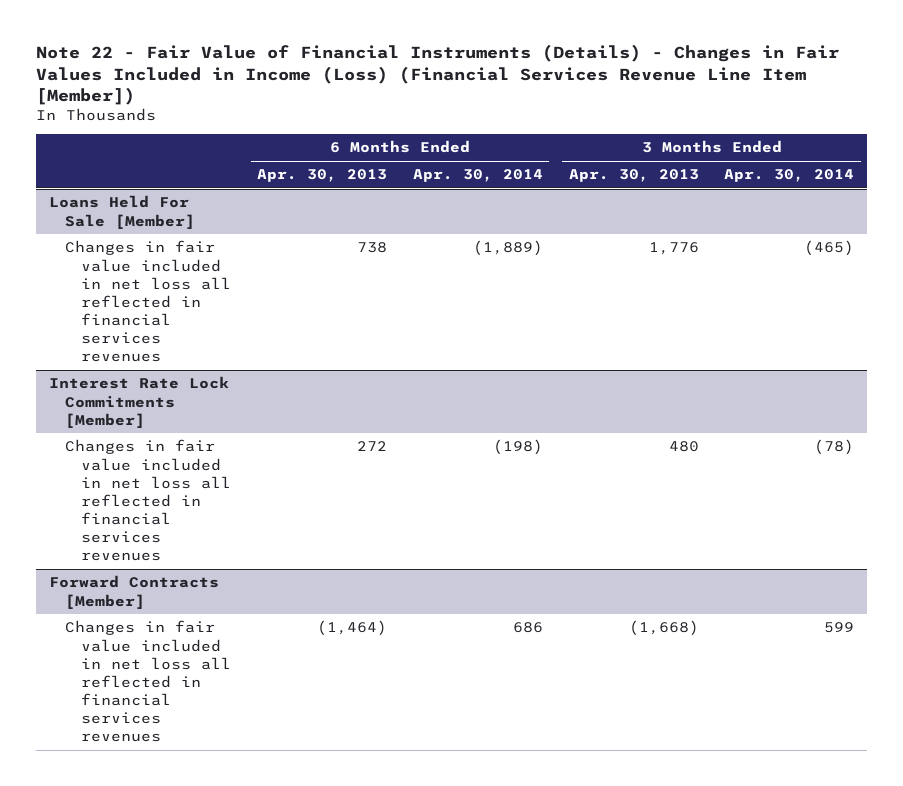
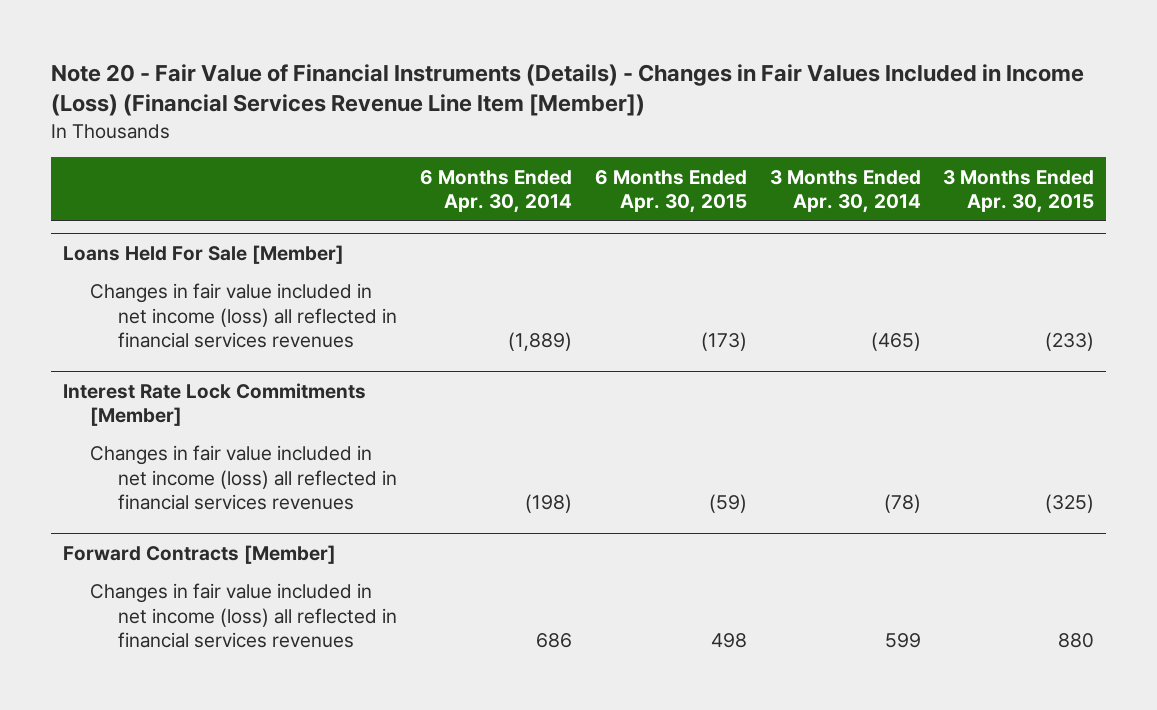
- Note 22 - Fair Value of Financial Instruments (Details) - Changes in Fair Values Included in Income (Loss) (Financial Services Revenue Line Item [Member])
+ Note 20 - Fair Value of Financial Instruments (Details) - Changes in Fair Values Included in Income (Loss) (Financial Services Revenue Line Item [Member])
- | 6 Months Ended Apr. 30, 2013 | 6 Months Ended Apr. 30, 2014 | 3 Months Ended Apr. 30, 2013 | 3 Months Ended Apr. 30, 2014
+ | 6 Months Ended Apr. 30, 2014 | 6 Months Ended Apr. 30, 2015 | 3 Months Ended Apr. 30, 2014 | 3 Months Ended Apr. 30, 2015
@ Loans Held For Sale [Member]
- Changes in fair value included in net loss all reflected in financial services revenues | 738 | (1,889) | 1,776 | (465)
+ Changes in fair value included in net income (loss) all reflected in financial services revenues | (1,889) | (173) | (465) | (233)
@ Interest Rate Lock Commitments [Member]
- Changes in fair value included in net loss all reflected in financial services revenues | 272 | (198) | 480 | (78)
+ Changes in fair value included in net income (loss) all reflected in financial services revenues | (198) | (59) | (78) | (325)
@ Forward Contracts [Member]
- Changes in fair value included in net loss all reflected in financial services revenues | (1,464) | 686 | (1,668) | 599
+ Changes in fair value included in net income (loss) all reflected in financial services revenues | 686 | 498 | 599 | 880

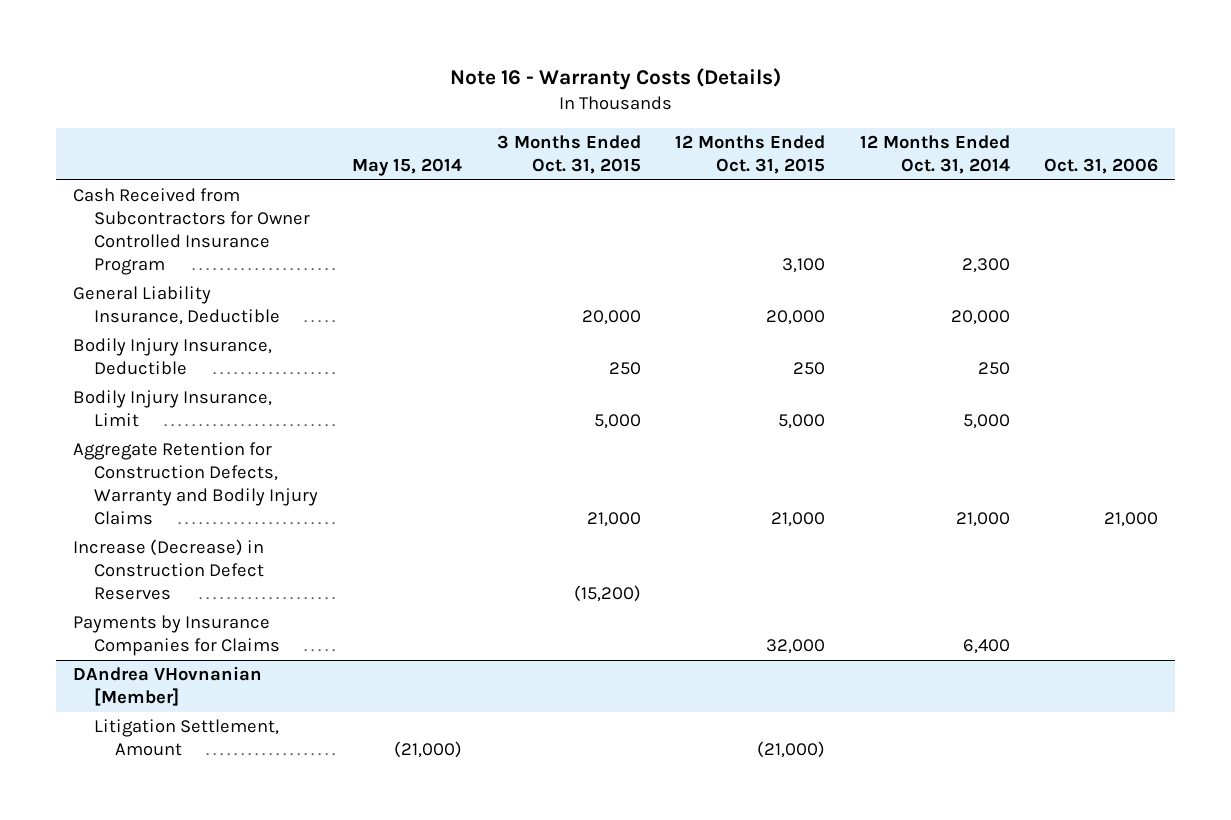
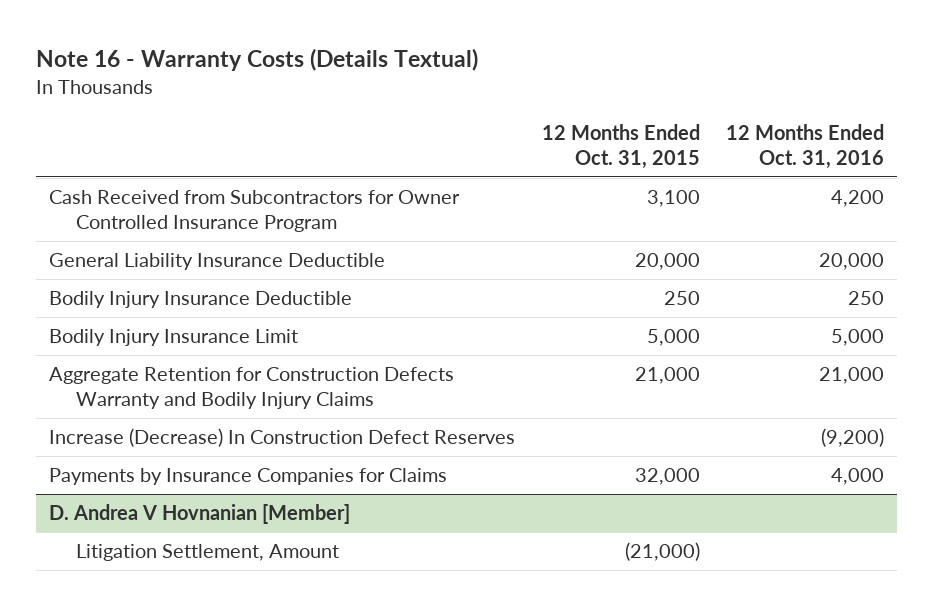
- Note 16 - Warranty Costs (Details)
+ Note 16 - Warranty Costs (Details Textual)
- | May 15, 2014 | 3 Months Ended Oct. 31, 2015 | 12 Months Ended Oct. 31, 2015 | 12 Months Ended Oct. 31, 2014 | Oct. 31, 2006
+ | 12 Months Ended Oct. 31, 2015 | 12 Months Ended Oct. 31, 2016
- General Liability Insurance, Deductible | | 20,000 | 20,000 | 20,000 |
- Bodily Injury Insurance, Deductible | | 250 | 250 | 250 |
- Bodily Injury Insurance, Limit | | 5,000 | 5,000 | 5,000 |
- Aggregate Retention for Construction Defects, Warranty and Bodily Injury Claims | | 21,000 | 21,000 | 21,000 | 21,000
- Increase (Decrease) in Construction Defect Reserves | | (15,200) | | |
+ General Liability Insurance Deductible | 20,000 | 20,000
+ Bodily Injury Insurance Deductible | 250 | 250
+ Bodily Injury Insurance Limit | 5,000 | 5,000
+ Aggregate Retention for Construction Defects Warranty and Bodily Injury Claims | 21,000 | 21,000
+ Increase (Decrease) In Construction Defect Reserves | | (9,200)
- DAndrea VHovnanian [Member]
+ D. Andrea V Hovnanian [Member]

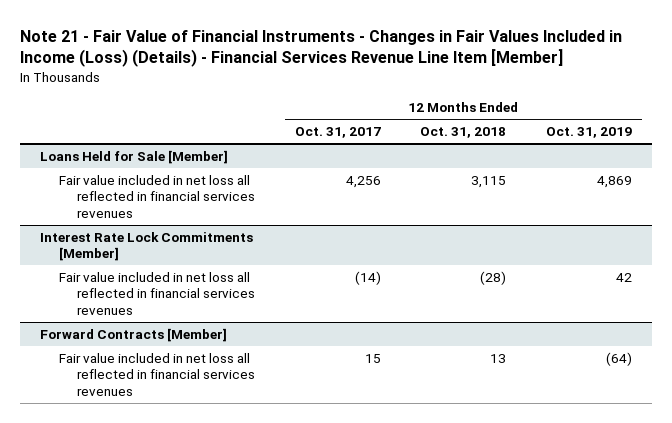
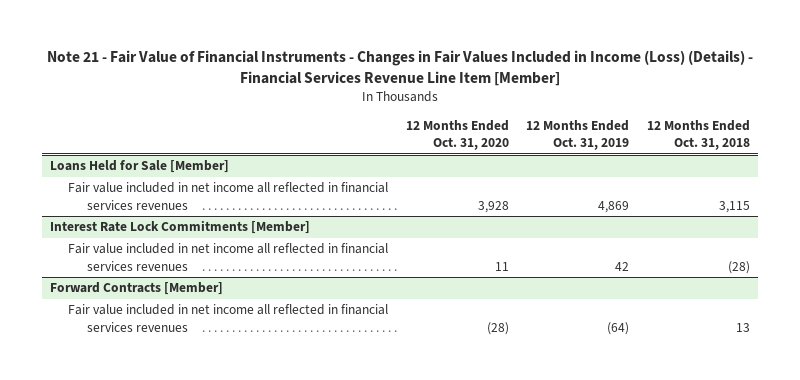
- | 12 Months Ended Oct. 31, 2017 | 12 Months Ended Oct. 31, 2018 | 12 Months Ended Oct. 31, 2019
+ | 12 Months Ended Oct. 31, 2020 | 12 Months Ended Oct. 31, 2019 | 12 Months Ended Oct. 31, 2018
@ Loans Held for Sale [Member]
- Fair value included in net loss all reflected in financial services revenues | 4,256 | 3,115 | 4,869
+ Fair value included in net income all reflected in financial services revenues | 3,928 | 4,869 | 3,115
@ Interest Rate Lock Commitments [Member]
- Fair value included in net loss all reflected in financial services revenues | (14) | (28) | 42
+ Fair value included in net income all reflected in financial services revenues | 11 | 42 | (28)
@ Forward Contracts [Member]
- Fair value included in net loss all reflected in financial services revenues | 15 | 13 | (64)
+ Fair value included in net income all reflected in financial services revenues | (28) | (64) | 13

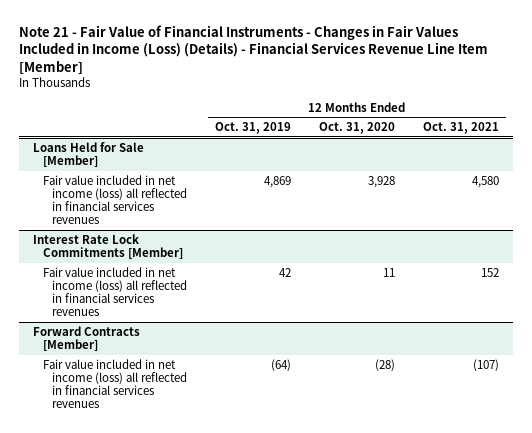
- | 12 Months Ended Oct. 31, 2020 | 12 Months Ended Oct. 31, 2019 | 12 Months Ended Oct. 31, 2018
+ | 12 Months Ended Oct. 31, 2019 | 12 Months Ended Oct. 31, 2020 | 12 Months Ended Oct. 31, 2021
@ Loans Held for Sale [Member]
- Fair value included in net income all reflected in financial services revenues | 3,928 | 4,869 | 3,115
+ Fair value included in net income (loss) all reflected in financial services revenues | 4,869 | 3,928 | 4,580
@ Interest Rate Lock Commitments [Member]
- Fair value included in net income all reflected in financial services revenues | 11 | 42 | (28)
+ Fair value included in net income (loss) all reflected in financial services revenues | 42 | 11 | 152
@ Forward Contracts [Member]
- Fair value included in net income all reflected in financial services revenues | (28) | (64) | 13
+ Fair value included in net income (loss) all reflected in financial services revenues | (64) | (28) | (107)

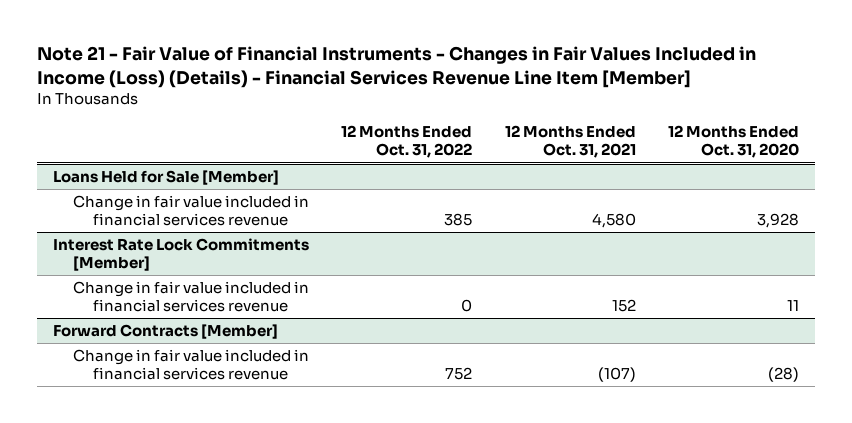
- | 12 Months Ended Oct. 31, 2019 | 12 Months Ended Oct. 31, 2020 | 12 Months Ended Oct. 31, 2021
+ | 12 Months Ended Oct. 31, 2022 | 12 Months Ended Oct. 31, 2021 | 12 Months Ended Oct. 31, 2020
@ Loans Held for Sale [Member]
- Fair value included in net income (loss) all reflected in financial services revenues | 4,869 | 3,928 | 4,580
+ Change in fair value included in financial services revenue | 385 | 4,580 | 3,928
@ Interest Rate Lock Commitments [Member]
- Fair value included in net income (loss) all reflected in financial services revenues | 42 | 11 | 152
+ Change in fair value included in financial services revenue | 0 | 152 | 11
@ Forward Contracts [Member]
- Fair value included in net income (loss) all reflected in financial services revenues | (64) | (28) | (107)
+ Change in fair value included in financial services revenue | 752 | (107) | (28)

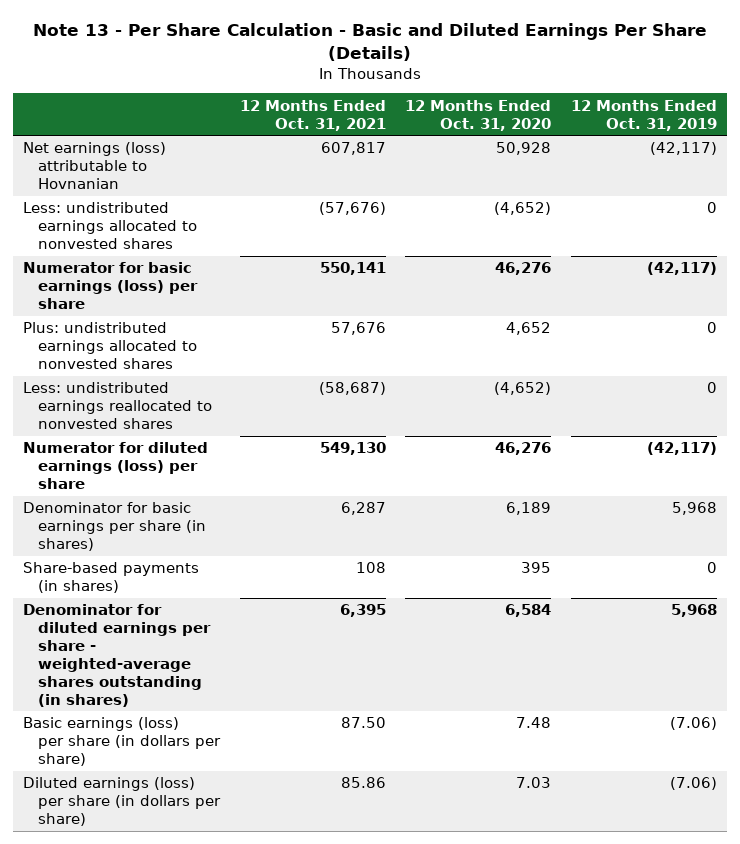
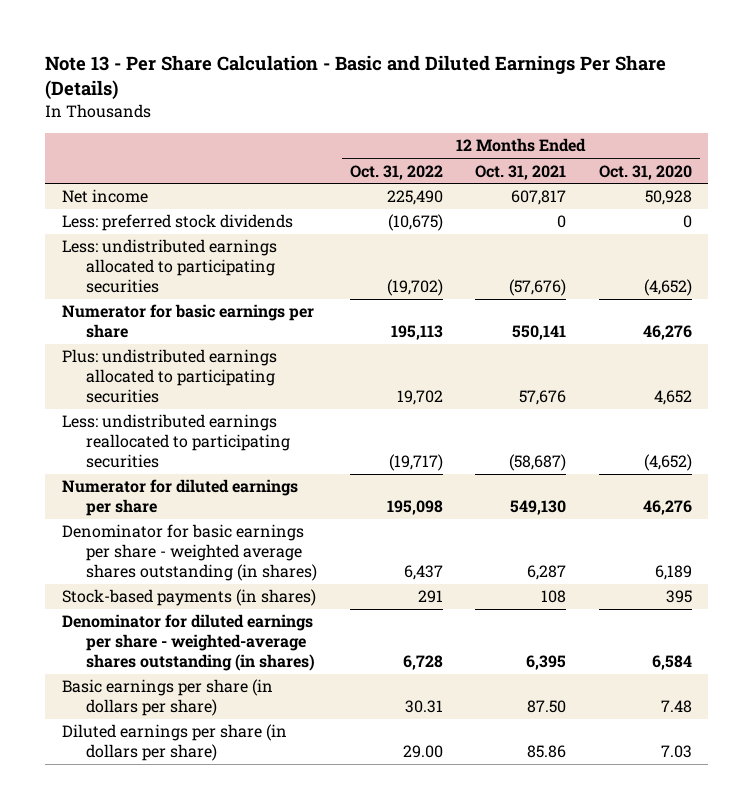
- | 12 Months Ended Oct. 31, 2021 | 12 Months Ended Oct. 31, 2020 | 12 Months Ended Oct. 31, 2019
+ | 12 Months Ended Oct. 31, 2022 | 12 Months Ended Oct. 31, 2021 | 12 Months Ended Oct. 31, 2020
- Net earnings (loss) attributable to Hovnanian | 607,817 | 50,928 | (42,117)
- Less: undistributed earnings allocated to nonvested shares | (57,676) | (4,652) | 0
- Numerator for basic earnings (loss) per share | 550,141 | 46,276 | (42,117)
- Plus: undistributed earnings allocated to nonvested shares | 57,676 | 4,652 | 0
- Less: undistributed earnings reallocated to nonvested shares | (58,687) | (4,652) | 0
- Numerator for diluted earnings (loss) per share | 549,130 | 46,276 | (42,117)
- Denominator for basic earnings per share (in shares) | 6,287 | 6,189 | 5,968
- Share-based payments (in shares) | 108 | 395 | 0
+ Net income | 225,490 | 607,817 | 50,928
+ Less: preferred stock dividends | (10,675) | 0 | 0
+ Less: undistributed earnings allocated to participating securities | (19,702) | (57,676) | (4,652)
+ Numerator for basic earnings per share | 195,113 | 550,141 | 46,276
+ Plus: undistributed earnings allocated to participating securities | 19,702 | 57,676 | 4,652
+ Less: undistributed earnings reallocated to participating securities | (19,717) | (58,687) | (4,652)
+ Numerator for diluted earnings per share | 195,098 | 549,130 | 46,276
+ Denominator for basic earnings per share - weighted average shares outstanding (in shares) | 6,437 | 6,287 | 6,189
+ Stock-based payments (in shares) | 291 | 108 | 395
- Basic earnings (loss) per share (in dollars per share) | 87.50 | 7.48 | (7.06)
- Diluted earnings (loss) per share (in dollars per share) | 85.86 | 7.03 | (7.06)
+ Basic earnings per share (in dollars per share) | 30.31 | 87.50 | 7.48
+ Diluted earnings per share (in dollars per share) | 29.00 | 85.86 | 7.03

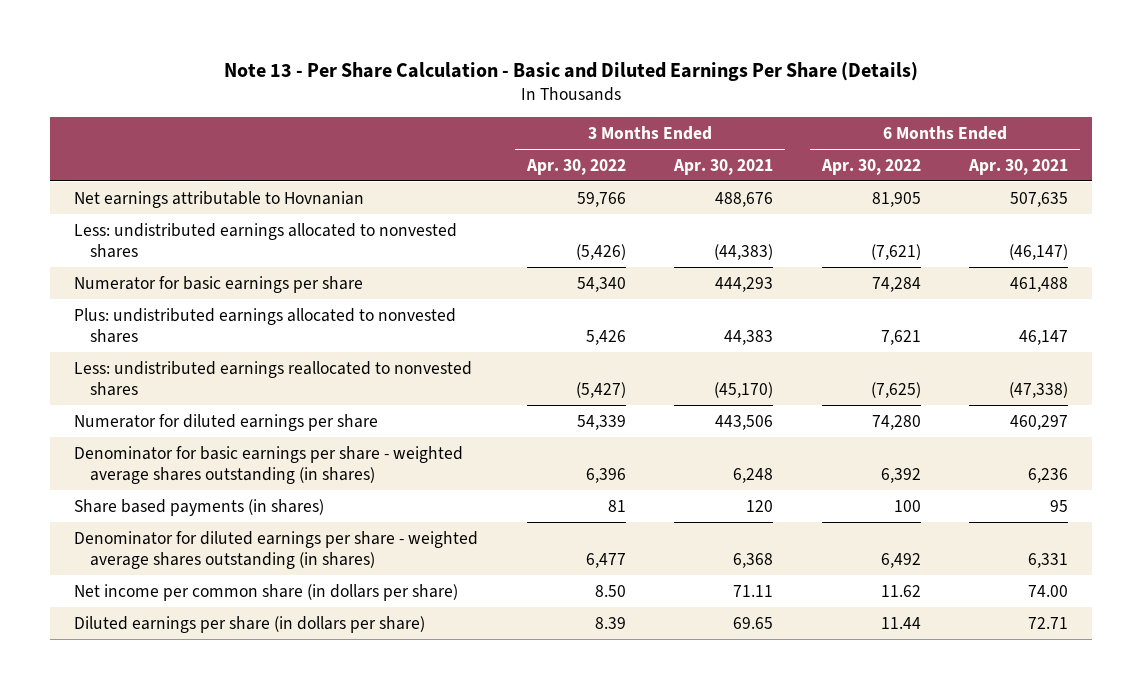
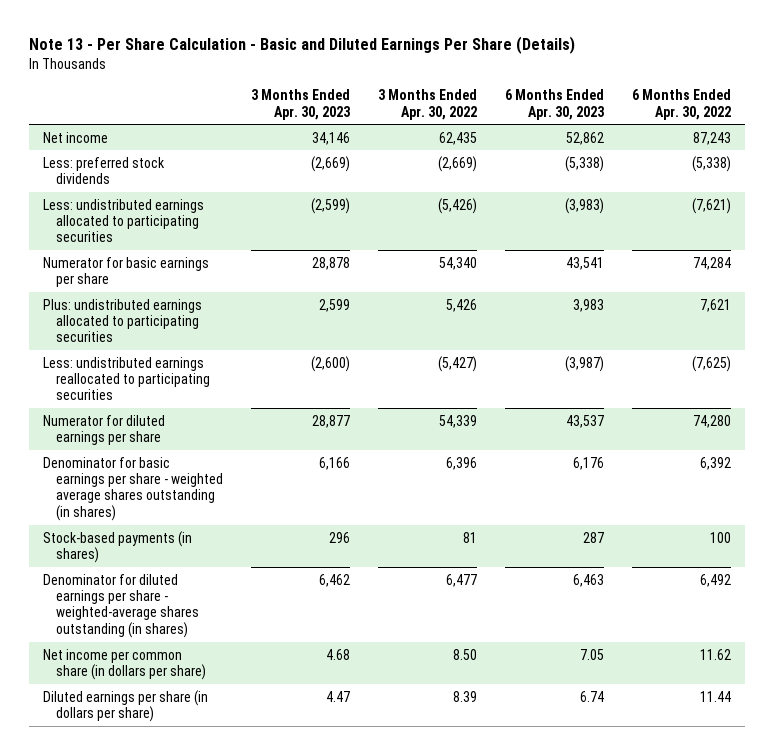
- | 3 Months Ended Apr. 30, 2022 | 3 Months Ended Apr. 30, 2021 | 6 Months Ended Apr. 30, 2022 | 6 Months Ended Apr. 30, 2021
+ | 3 Months Ended Apr. 30, 2023 | 3 Months Ended Apr. 30, 2022 | 6 Months Ended Apr. 30, 2023 | 6 Months Ended Apr. 30, 2022
- Net earnings attributable to Hovnanian | 59,766 | 488,676 | 81,905 | 507,635
- Less: undistributed earnings allocated to nonvested shares | (5,426) | (44,383) | (7,621) | (46,147)
+ Net income | 34,146 | 62,435 | 52,862 | 87,243
+ Less: preferred stock dividends | (2,669) | (2,669) | (5,338) | (5,338)
+ Less: undistributed earnings allocated to participating securities | (2,599) | (5,426) | (3,983) | (7,621)
- Plus: undistributed earnings allocated to nonvested shares | 5,426 | 44,383 | 7,621 | 46,147
- Less: undistributed earnings reallocated to nonvested shares | (5,427) | (45,170) | (7,625) | (47,338)
+ Plus: undistributed earnings allocated to participating securities | 2,599 | 5,426 | 3,983 | 7,621
+ Less: undistributed earnings reallocated to participating securities | (2,600) | (5,427) | (3,987) | (7,625)
- Share based payments (in shares) | 81 | 120 | 100 | 95
- Denominator for diluted earnings per share - weighted average shares outstanding (in shares) | 6,477 | 6,368 | 6,492 | 6,331
+ Stock-based payments (in shares) | 296 | 81 | 287 | 100
+ Denominator for diluted earnings per share - weighted-average shares outstanding (in shares) | 6,462 | 6,477 | 6,463 | 6,492

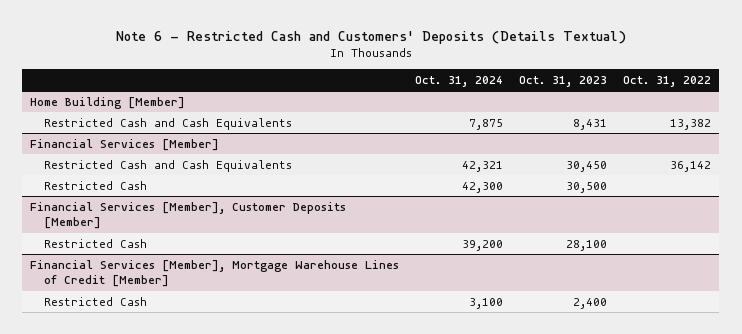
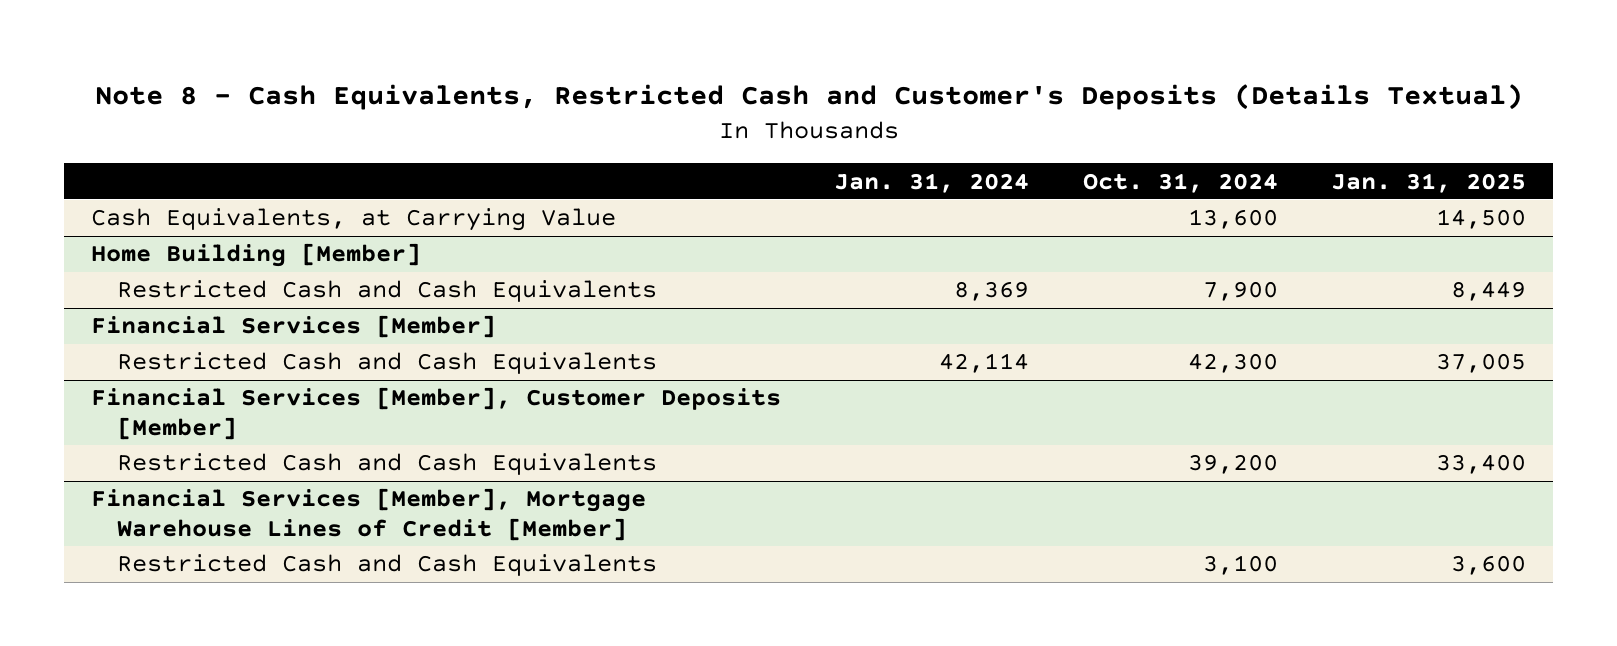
- Note 6 - Restricted Cash and Customers' Deposits (Details Textual)
+ Note 8 - Cash Equivalents, Restricted Cash and Customer's Deposits (Details Textual)
- | Oct. 31, 2024 | Oct. 31, 2023 | Oct. 31, 2022
+ | Jan. 31, 2024 | Oct. 31, 2024 | Jan. 31, 2025
+ Cash Equivalents, at Carrying Value | | 13,600 | 14,500
@ Home Building [Member]
- Restricted Cash and Cash Equivalents | 7,875 | 8,431 | 13,382
+ Restricted Cash and Cash Equivalents | 8,369 | 7,900 | 8,449
@ Financial Services [Member]
- Restricted Cash and Cash Equivalents | 42,321 | 30,450 | 36,142
- Restricted Cash | 42,300 | 30,500 |
+ Restricted Cash and Cash Equivalents | 42,114 | 42,300 | 37,005
@ Financial Services [Member], Customer Deposits [Member]
- Restricted Cash | 39,200 | 28,100 |
+ Restricted Cash and Cash Equivalents | | 39,200 | 33,400
@ Financial Services [Member], Mortgage Warehouse Lines of Credit [Member]
- Restricted Cash | 3,100 | 2,400 |
+ Restricted Cash and Cash Equivalents | | 3,100 | 3,600

